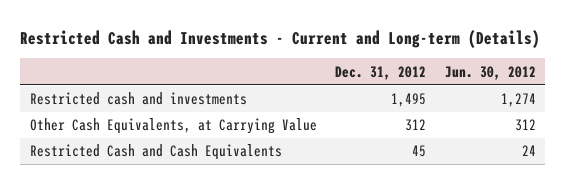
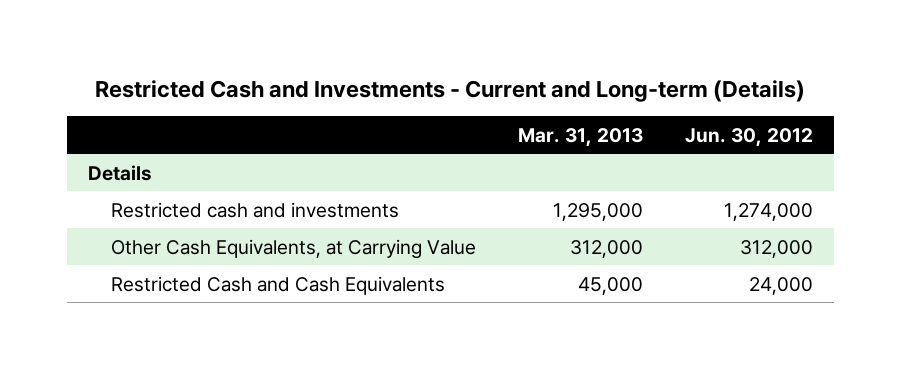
- | Dec. 31, 2012 | Jun. 30, 2012
+ | Mar. 31, 2013 | Jun. 30, 2012
- Restricted cash and investments | 1,495 | 1,274
- Other Cash Equivalents, at Carrying Value | 312 | 312
- Restricted Cash and Cash Equivalents | 45 | 24
+ Details
+ Restricted cash and investments | 1,295,000 | 1,274,000
+ Other Cash Equivalents, at Carrying Value | 312,000 | 312,000
+ Restricted Cash and Cash Equivalents | 45,000 | 24,000

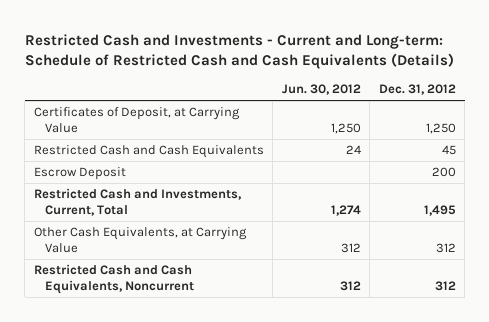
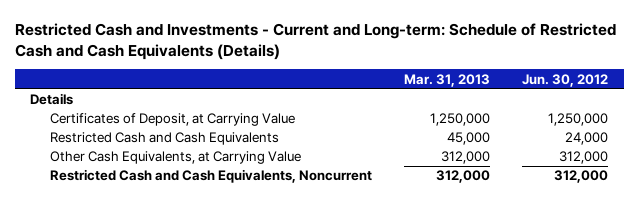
- | Jun. 30, 2012 | Dec. 31, 2012
+ | Mar. 31, 2013 | Jun. 30, 2012
- Certificates of Deposit, at Carrying Value | 1,250 | 1,250
- Restricted Cash and Cash Equivalents | 24 | 45
- Escrow Deposit | | 200
- Restricted Cash and Investments, Current, Total | 1,274 | 1,495
- Other Cash Equivalents, at Carrying Value | 312 | 312
- Restricted Cash and Cash Equivalents, Noncurrent | 312 | 312
+ Details
+ Certificates of Deposit, at Carrying Value | 1,250,000 | 1,250,000
+ Restricted Cash and Cash Equivalents | 45,000 | 24,000
+ Other Cash Equivalents, at Carrying Value | 312,000 | 312,000
+ Restricted Cash and Cash Equivalents, Noncurrent | 312,000 | 312,000

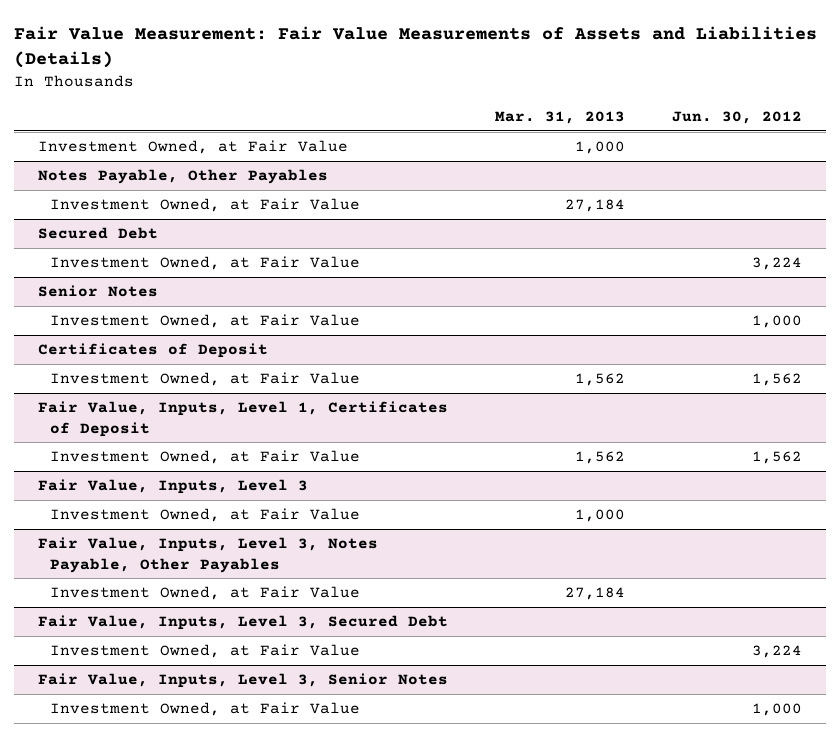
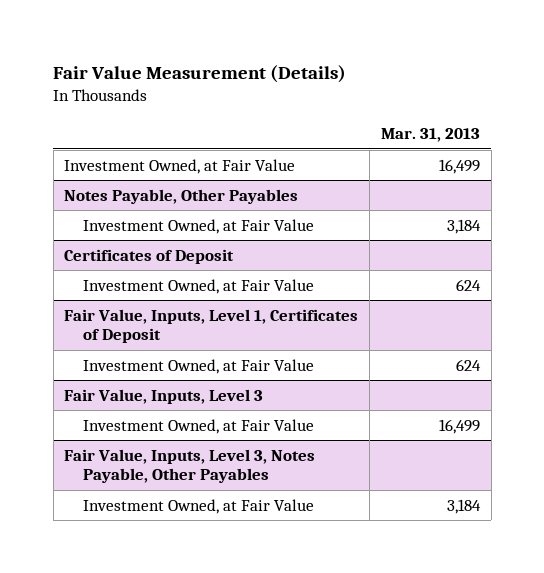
- Fair Value Measurement: Fair Value Measurements of Assets and Liabilities (Details)
+ Fair Value Measurement (Details)
- | Mar. 31, 2013 | Jun. 30, 2012
+ | Mar. 31, 2013
- Investment Owned, at Fair Value | 1,000 |
+ Investment Owned, at Fair Value | 16,499
@ Notes Payable, Other Payables
- Investment Owned, at Fair Value | 27,184 |
- Secured Debt
- Investment Owned, at Fair Value | | 3,224
- Senior Notes
- Investment Owned, at Fair Value | | 1,000
@ Notes Payable, Other Payables
+ Investment Owned, at Fair Value | 3,184
@ Certificates of Deposit
- Investment Owned, at Fair Value | 1,562 | 1,562
+ Investment Owned, at Fair Value | 624
@ Fair Value, Inputs, Level 1, Certificates of Deposit
- Investment Owned, at Fair Value | 1,562 | 1,562
+ Investment Owned, at Fair Value | 624
@ Fair Value, Inputs, Level 3
- Investment Owned, at Fair Value | 1,000 |
+ Investment Owned, at Fair Value | 16,499
@ Fair Value, Inputs, Level 3, Notes Payable, Other Payables
- Investment Owned, at Fair Value | 27,184 |
- Fair Value, Inputs, Level 3, Secured Debt
- Investment Owned, at Fair Value | | 3,224
- Fair Value, Inputs, Level 3, Senior Notes
- Investment Owned, at Fair Value | | 1,000
@ Fair Value, Inputs, Level 3, Notes Payable, Other Payables
+ Investment Owned, at Fair Value | 3,184

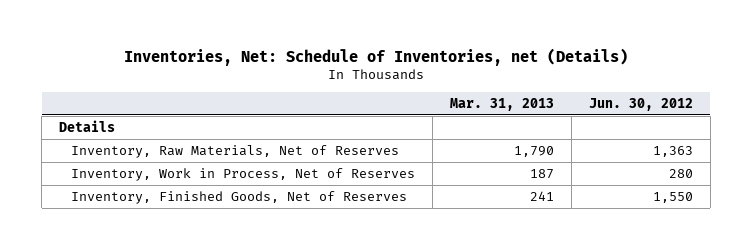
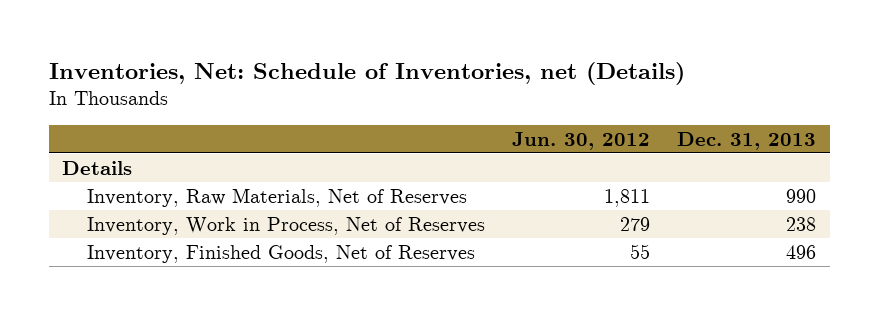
- | Mar. 31, 2013 | Jun. 30, 2012
+ | Jun. 30, 2012 | Dec. 31, 2013
- Inventory, Raw Materials, Net of Reserves | 1,790 | 1,363
- Inventory, Work in Process, Net of Reserves | 187 | 280
- Inventory, Finished Goods, Net of Reserves | 241 | 1,550
+ Inventory, Raw Materials, Net of Reserves | 1,811 | 990
+ Inventory, Work in Process, Net of Reserves | 279 | 238
+ Inventory, Finished Goods, Net of Reserves | 55 | 496

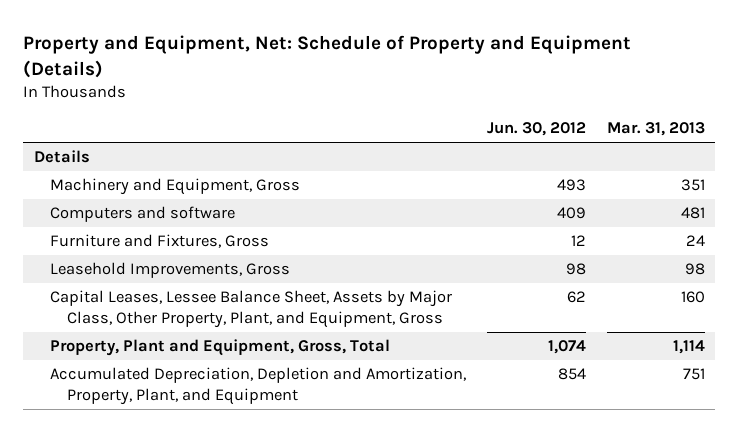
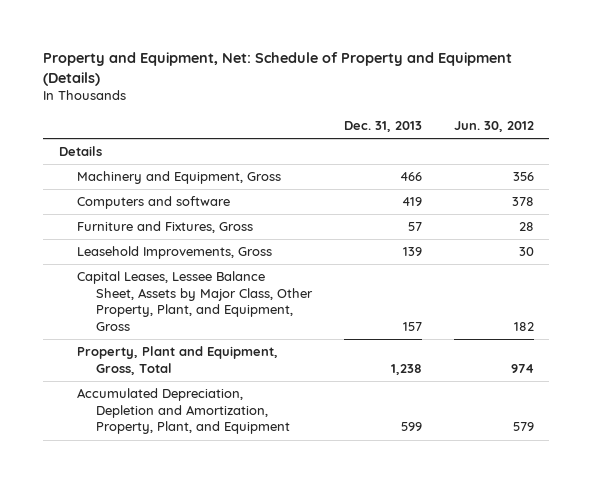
- | Jun. 30, 2012 | Mar. 31, 2013
+ | Dec. 31, 2013 | Jun. 30, 2012
- Machinery and Equipment, Gross | 493 | 351
- Computers and software | 409 | 481
- Furniture and Fixtures, Gross | 12 | 24
- Leasehold Improvements, Gross | 98 | 98
- Capital Leases, Lessee Balance Sheet, Assets by Major Class, Other Property, Plant, and Equipment, Gross | 62 | 160
- Property, Plant and Equipment, Gross, Total | 1,074 | 1,114
- Accumulated Depreciation, Depletion and Amortization, Property, Plant, and Equipment | 854 | 751
+ Machinery and Equipment, Gross | 466 | 356
+ Computers and software | 419 | 378
+ Furniture and Fixtures, Gross | 57 | 28
+ Leasehold Improvements, Gross | 139 | 30
+ Capital Leases, Lessee Balance Sheet, Assets by Major Class, Other Property, Plant, and Equipment, Gross | 157 | 182
+ Property, Plant and Equipment, Gross, Total | 1,238 | 974
+ Accumulated Depreciation, Depletion and Amortization, Property, Plant, and Equipment | 599 | 579

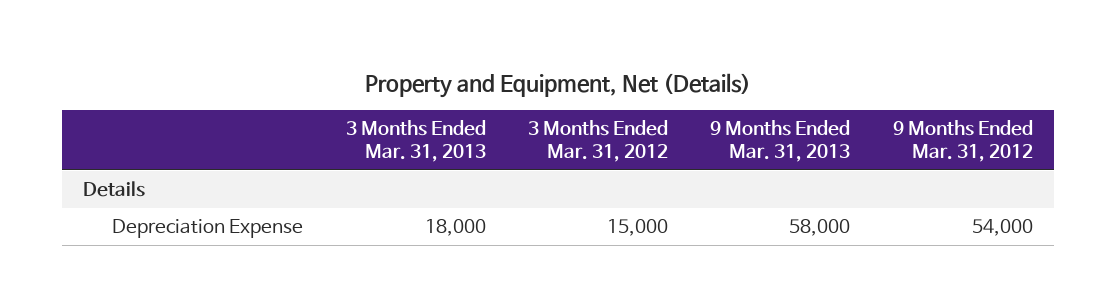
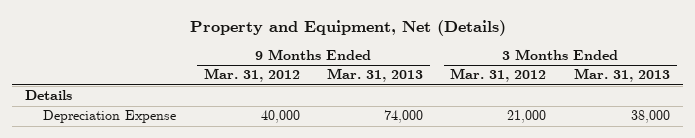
- | 3 Months Ended Mar. 31, 2013 | 3 Months Ended Mar. 31, 2012 | 9 Months Ended Mar. 31, 2013 | 9 Months Ended Mar. 31, 2012
+ | 9 Months Ended Mar. 31, 2012 | 9 Months Ended Mar. 31, 2013 | 3 Months Ended Mar. 31, 2012 | 3 Months Ended Mar. 31, 2013
- Depreciation Expense | 18,000 | 15,000 | 58,000 | 54,000
+ Depreciation Expense | 40,000 | 74,000 | 21,000 | 38,000

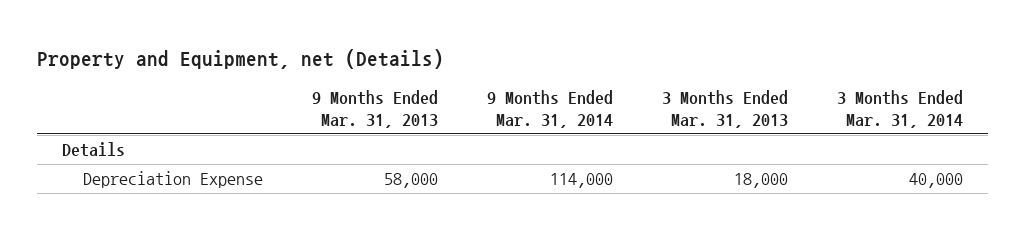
- Property and Equipment, Net (Details)
+ Property and Equipment, net (Details)
- | 9 Months Ended Mar. 31, 2012 | 9 Months Ended Mar. 31, 2013 | 3 Months Ended Mar. 31, 2012 | 3 Months Ended Mar. 31, 2013
+ | 9 Months Ended Mar. 31, 2013 | 9 Months Ended Mar. 31, 2014 | 3 Months Ended Mar. 31, 2013 | 3 Months Ended Mar. 31, 2014
- Depreciation Expense | 40,000 | 74,000 | 21,000 | 38,000
+ Depreciation Expense | 58,000 | 114,000 | 18,000 | 40,000

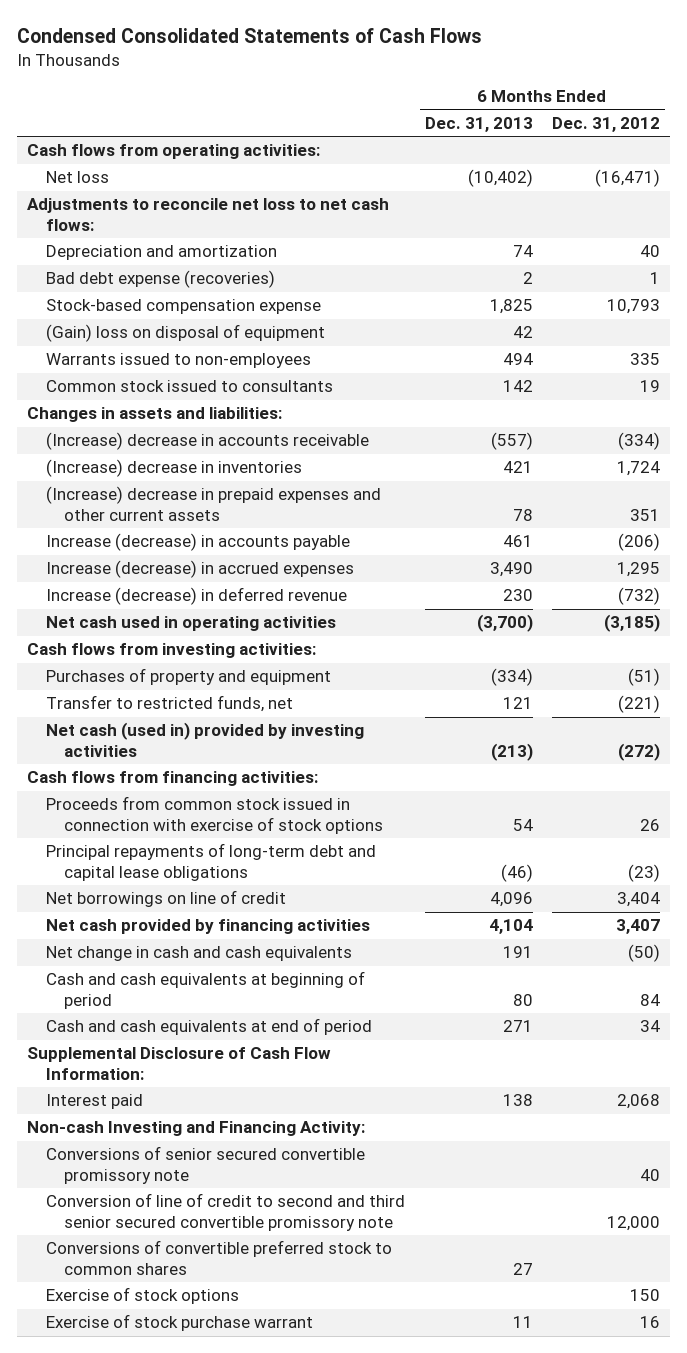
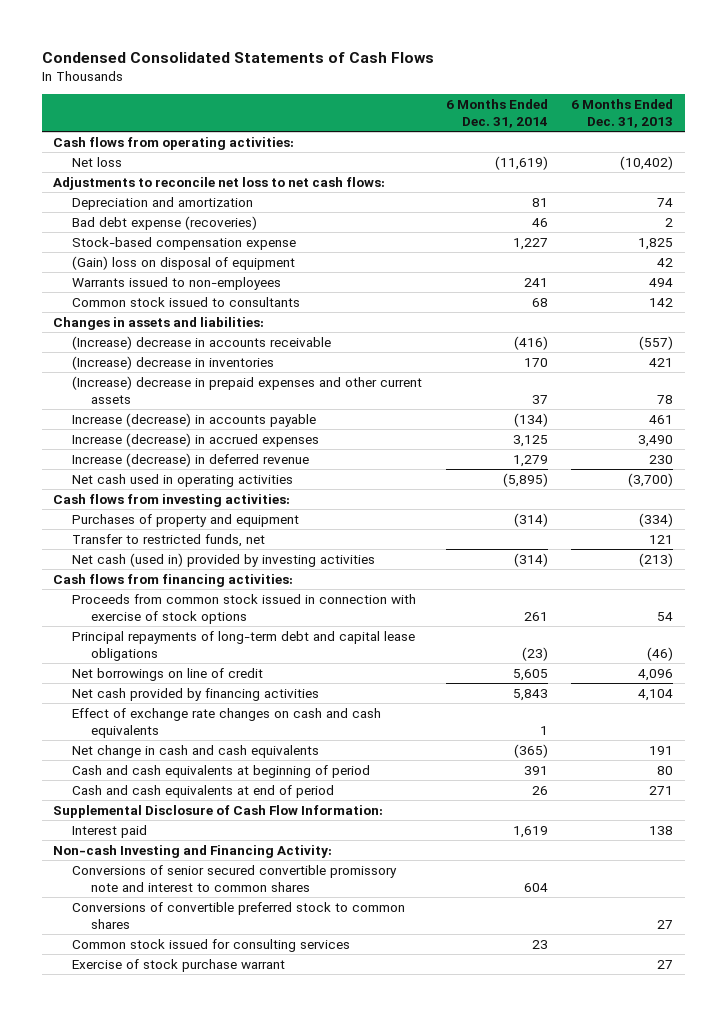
- | 6 Months Ended Dec. 31, 2013 | 6 Months Ended Dec. 31, 2012
+ | 6 Months Ended Dec. 31, 2014 | 6 Months Ended Dec. 31, 2013
+ Effect of exchange rate changes on cash and cash equivalents | 1 |
- Conversions of senior secured convertible promissory note | | 40
- Conversion of line of credit to second and third senior secured convertible promissory note | | 12,000
+ Conversions of senior secured convertible promissory note and interest to common shares | 604 |
- Exercise of stock options | | 150
- Exercise of stock purchase warrant | 11 | 16
+ Common stock issued for consulting services | 23 |
+ Exercise of stock purchase warrant | | 27

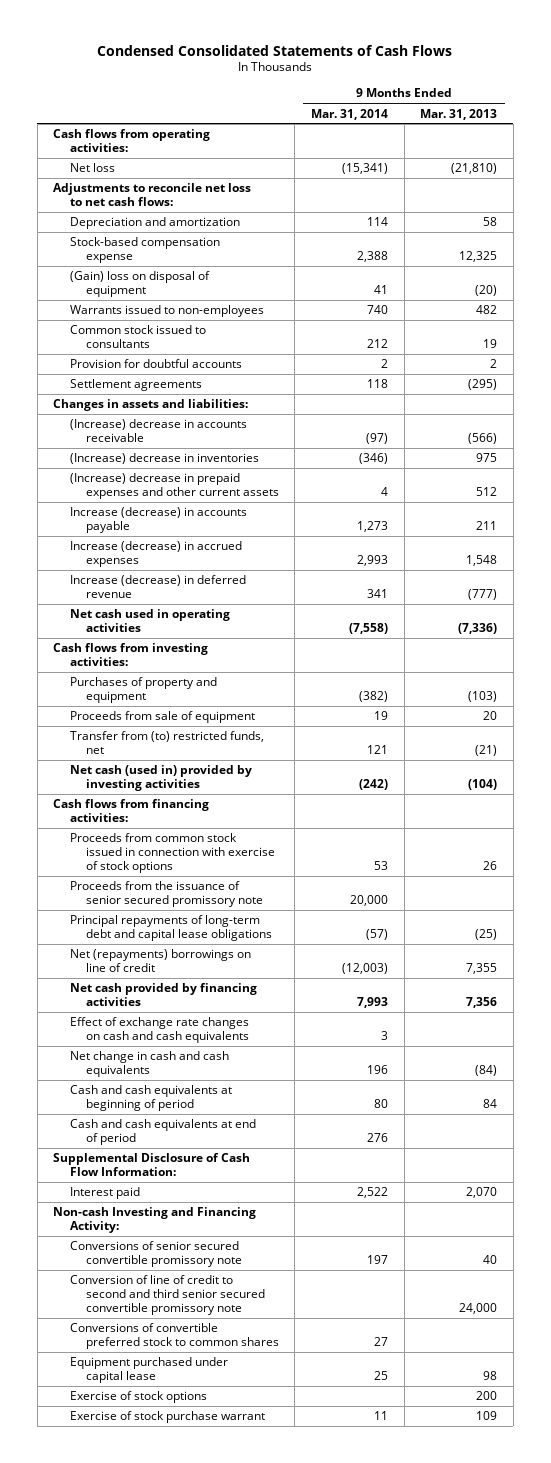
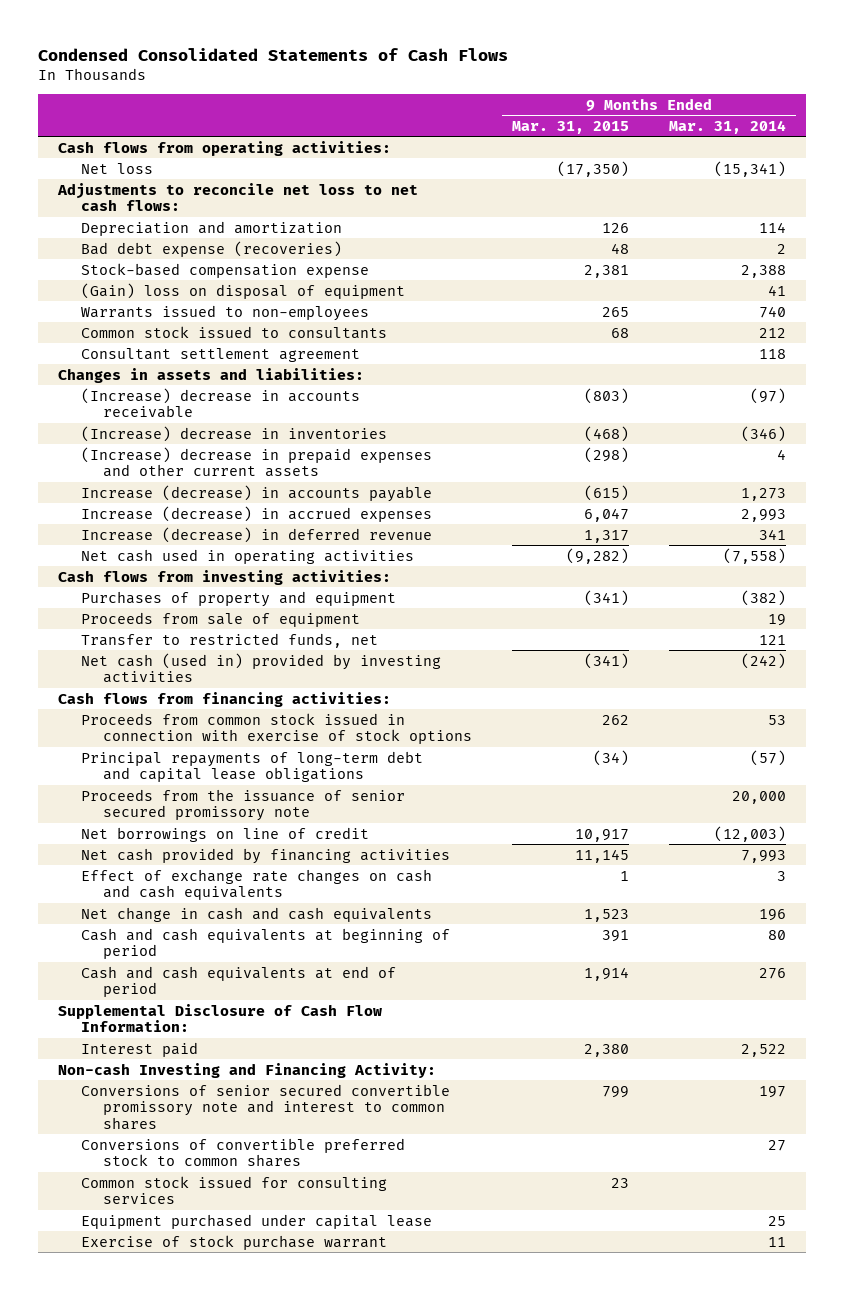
- | 9 Months Ended Mar. 31, 2014 | 9 Months Ended Mar. 31, 2013
+ | 9 Months Ended Mar. 31, 2015 | 9 Months Ended Mar. 31, 2014
+ Bad debt expense (recoveries) | 48 | 2
- Provision for doubtful accounts | 2 | 2
- Settlement agreements | 118 | (295)
+ Consultant settlement agreement | | 118
- Transfer from (to) restricted funds, net | 121 | (21)
+ Transfer to restricted funds, net | | 121
- Net (repayments) borrowings on line of credit | (12,003) | 7,355
moved down: Proceeds from the issuance of senior secured promissory note | | 20,000
+ Net borrowings on line of credit | 10,917 | (12,003)
- Conversions of senior secured convertible promissory note | 197 | 40
- Conversion of line of credit to second and third senior secured convertible promissory note | | 24,000
+ Conversions of senior secured convertible promissory note and interest to common shares | 799 | 197
+ Common stock issued for consulting services | 23 |
- Exercise of stock options | | 200

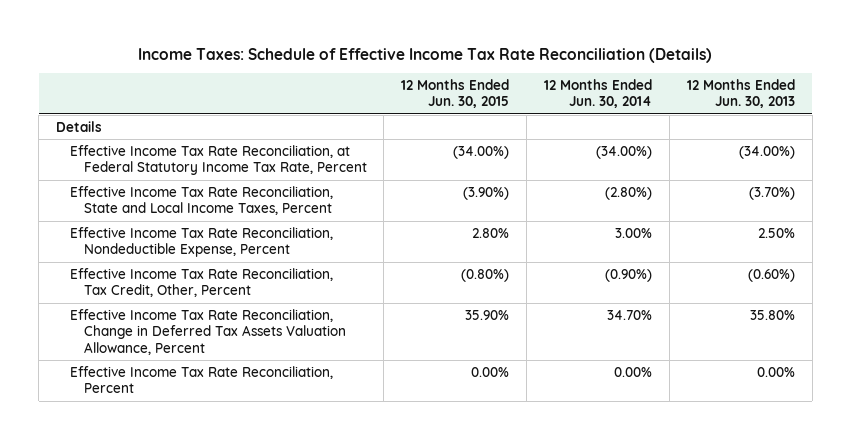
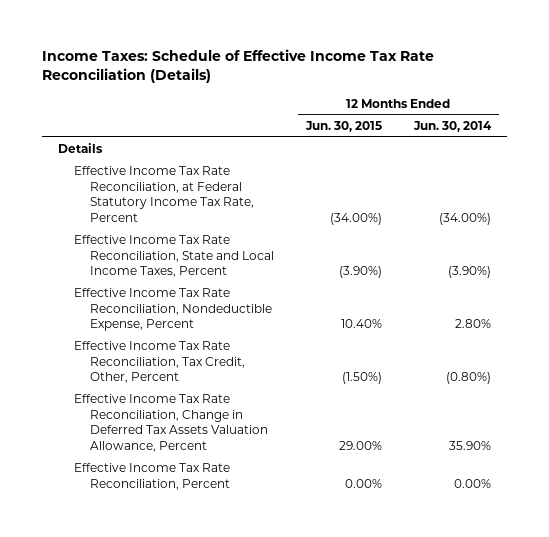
- | 12 Months Ended Jun. 30, 2015 | 12 Months Ended Jun. 30, 2014 | 12 Months Ended Jun. 30, 2013
+ | 12 Months Ended Jun. 30, 2015 | 12 Months Ended Jun. 30, 2014
- Effective Income Tax Rate Reconciliation, State and Local Income Taxes, Percent | (3.90%) | (2.80%) | (3.70%)
- Effective Income Tax Rate Reconciliation, Nondeductible Expense, Percent | 2.80% | 3.00% | 2.50%
- Effective Income Tax Rate Reconciliation, Tax Credit, Other, Percent | (0.80%) | (0.90%) | (0.60%)
- Effective Income Tax Rate Reconciliation, Change in Deferred Tax Assets Valuation Allowance, Percent | 35.90% | 34.70% | 35.80%
+ Effective Income Tax Rate Reconciliation, State and Local Income Taxes, Percent | (3.90%) | (3.90%)
+ Effective Income Tax Rate Reconciliation, Nondeductible Expense, Percent | 10.40% | 2.80%
+ Effective Income Tax Rate Reconciliation, Tax Credit, Other, Percent | (1.50%) | (0.80%)
+ Effective Income Tax Rate Reconciliation, Change in Deferred Tax Assets Valuation Allowance, Percent | 29.00% | 35.90%

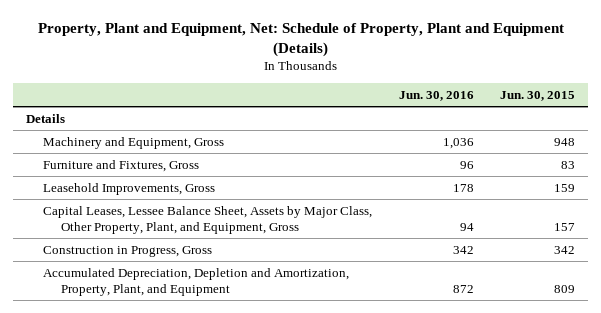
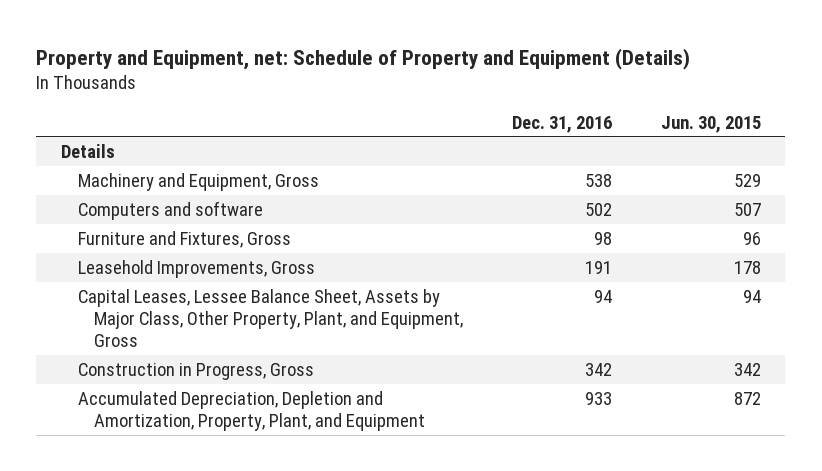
- Property, Plant and Equipment, Net: Schedule of Property, Plant and Equipment (Details)
+ Property and Equipment, net: Schedule of Property and Equipment (Details)
- | Jun. 30, 2016 | Jun. 30, 2015
+ | Dec. 31, 2016 | Jun. 30, 2015
- Machinery and Equipment, Gross | 1,036 | 948
- Furniture and Fixtures, Gross | 96 | 83
- Leasehold Improvements, Gross | 178 | 159
- Capital Leases, Lessee Balance Sheet, Assets by Major Class, Other Property, Plant, and Equipment, Gross | 94 | 157
+ Machinery and Equipment, Gross | 538 | 529
+ Computers and software | 502 | 507
+ Furniture and Fixtures, Gross | 98 | 96
+ Leasehold Improvements, Gross | 191 | 178
+ Capital Leases, Lessee Balance Sheet, Assets by Major Class, Other Property, Plant, and Equipment, Gross | 94 | 94
- Accumulated Depreciation, Depletion and Amortization, Property, Plant, and Equipment | 872 | 809
+ Accumulated Depreciation, Depletion and Amortization, Property, Plant, and Equipment | 933 | 872

